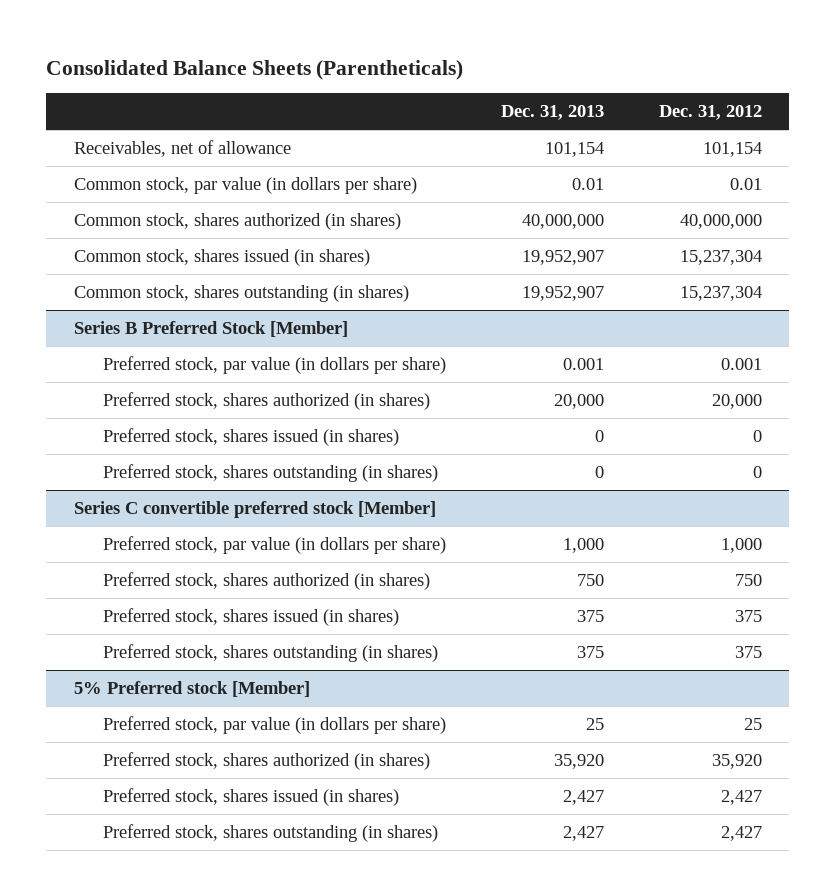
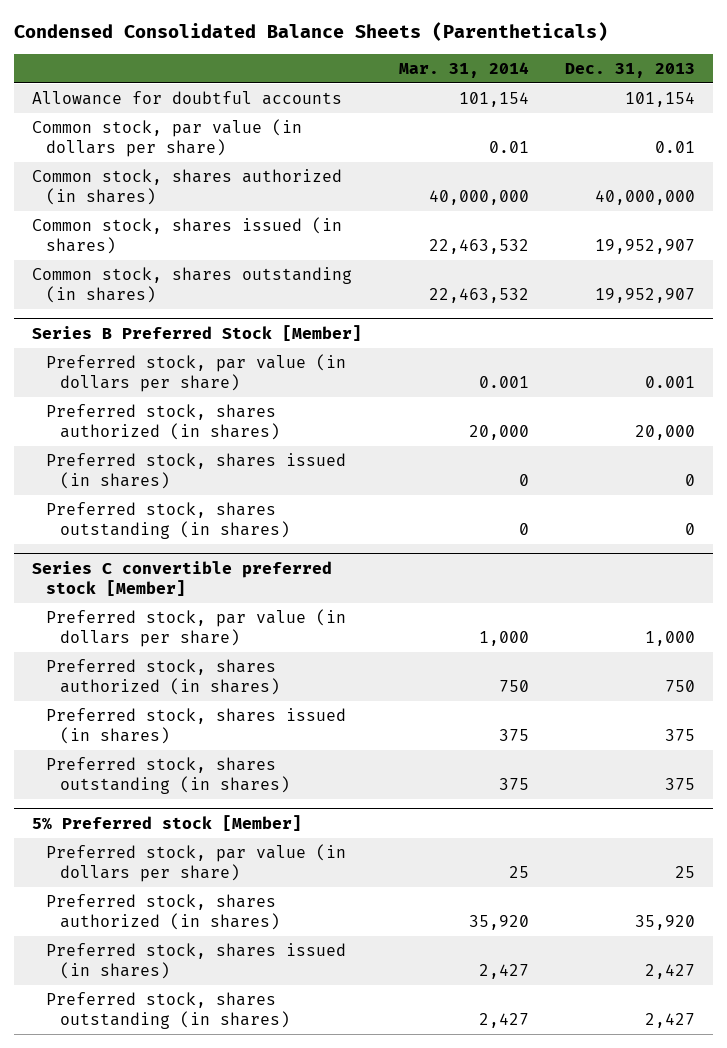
- Consolidated Balance Sheets (Parentheticals)
+ Condensed Consolidated Balance Sheets (Parentheticals)
- | Dec. 31, 2013 | Dec. 31, 2012
+ | Mar. 31, 2014 | Dec. 31, 2013
- Receivables, net of allowance | 101,154 | 101,154
+ Allowance for doubtful accounts | 101,154 | 101,154

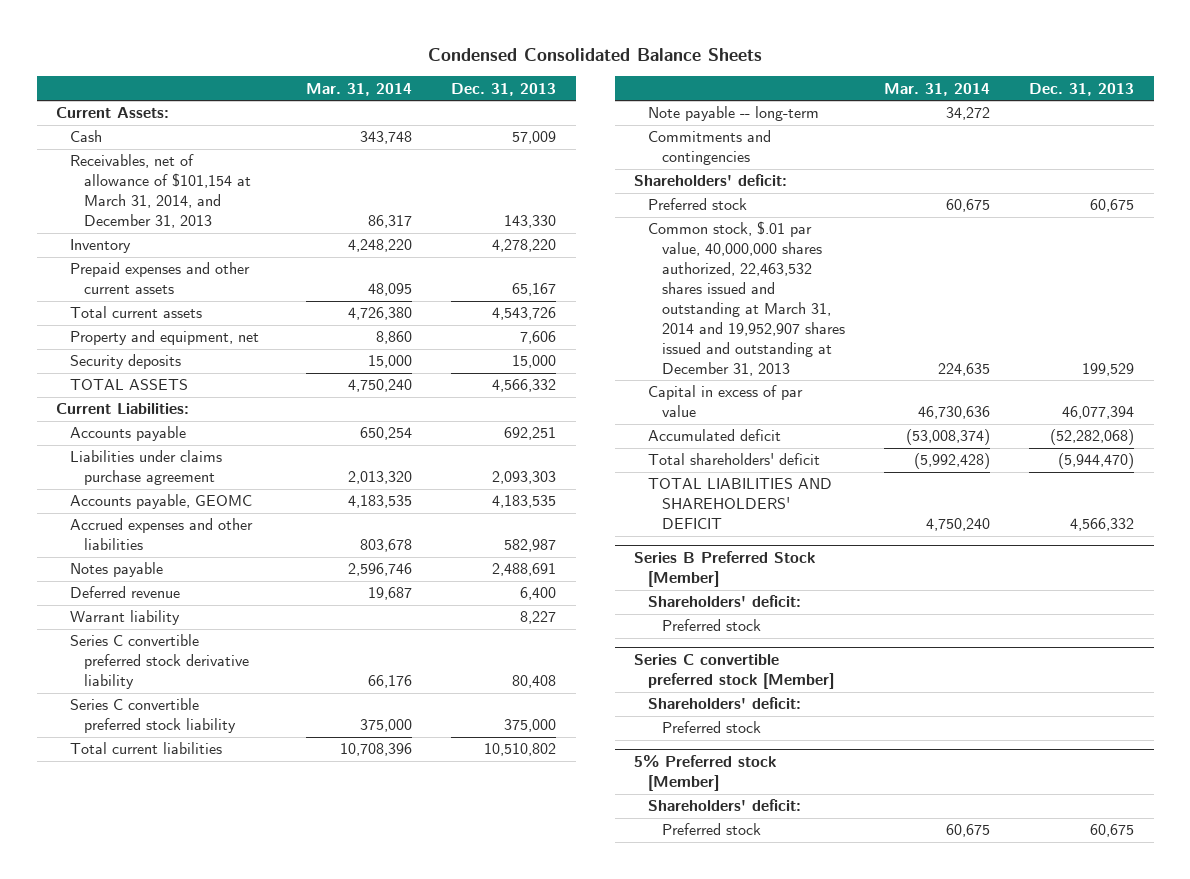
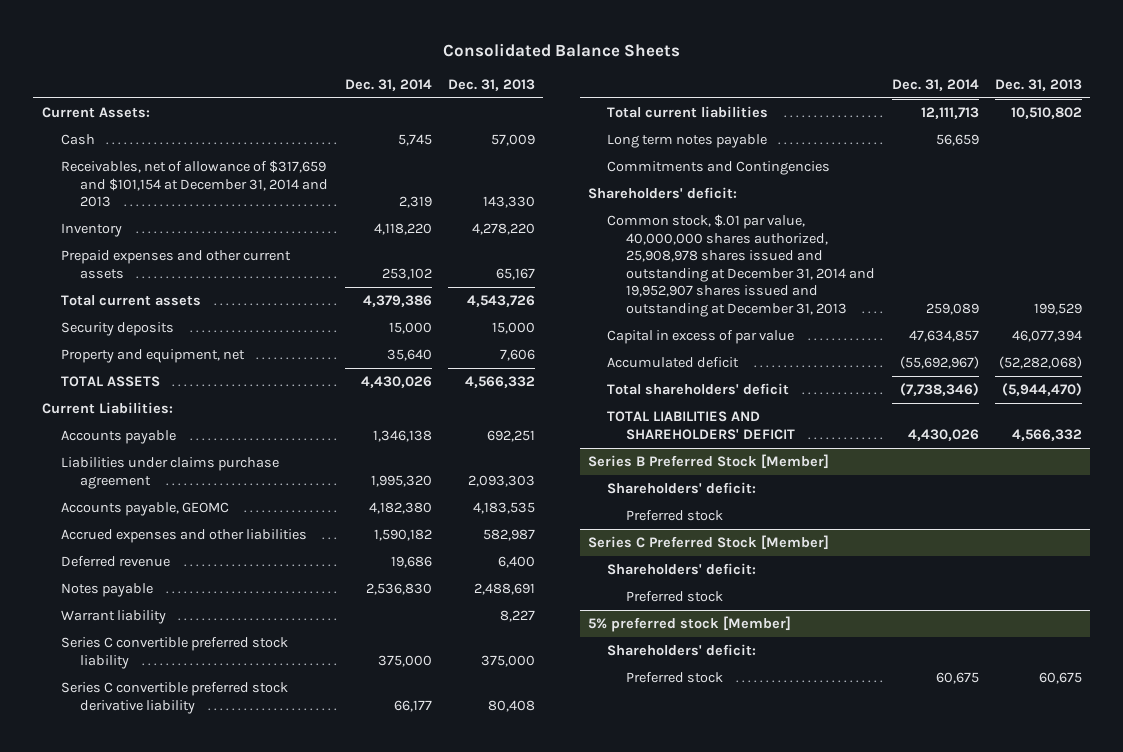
- Condensed Consolidated Balance Sheets
+ Consolidated Balance Sheets
- | Mar. 31, 2014 | Dec. 31, 2013
+ | Dec. 31, 2014 | Dec. 31, 2013
- Receivables, net of allowance of $101,154 at March 31, 2014, and December 31, 2013 | 86,317 | 143,330
+ Receivables, net of allowance of $317,659 and $101,154 at December 31, 2014 and 2013 | 2,319 | 143,330
moved down: Property and equipment, net | 35,640 | 7,606
moved down: Notes payable | 2,536,830 | 2,488,691
moved down: Series C convertible preferred stock derivative liability | 66,177 | 80,408
- Note payable -- long-term | 34,272 |
- Commitments and contingencies
+ Long term notes payable | 56,659 |
+ Commitments and Contingencies
- Preferred stock | 60,675 | 60,675
- Common stock, $.01 par value, 40,000,000 shares authorized, 22,463,532 shares issued and outstanding at March 31, 2014 and 19,952,907 shares issued and outstanding at December 31, 2013 | 224,635 | 199,529
+ Common stock, $.01 par value, 40,000,000 shares authorized, 25,908,978 shares issued and outstanding at December 31, 2014 and 19,952,907 shares issued and outstanding at December 31, 2013 | 259,089 | 199,529
- Series C convertible preferred stock [Member]
+ Series C Preferred Stock [Member]
- 5% Preferred stock [Member]
+ 5% preferred stock [Member]

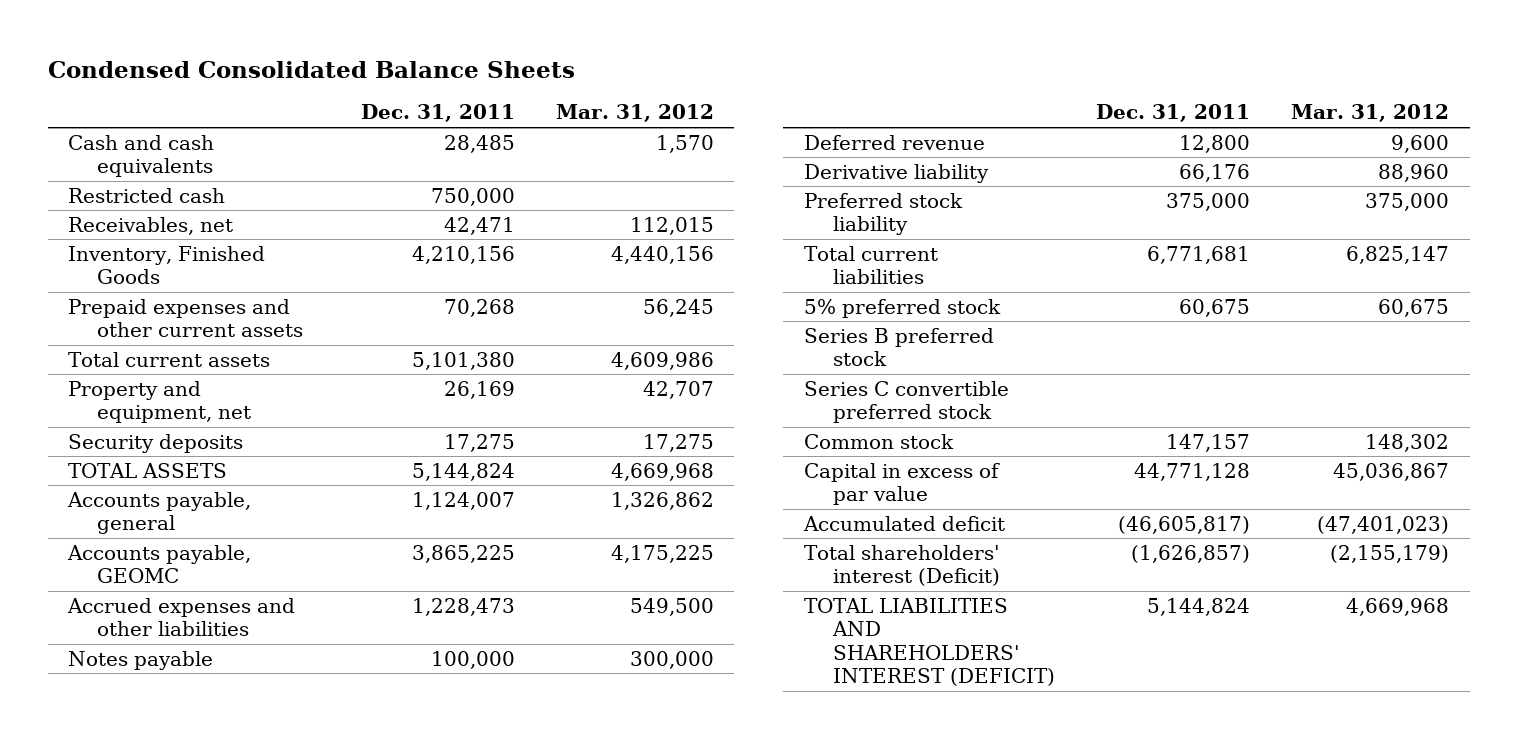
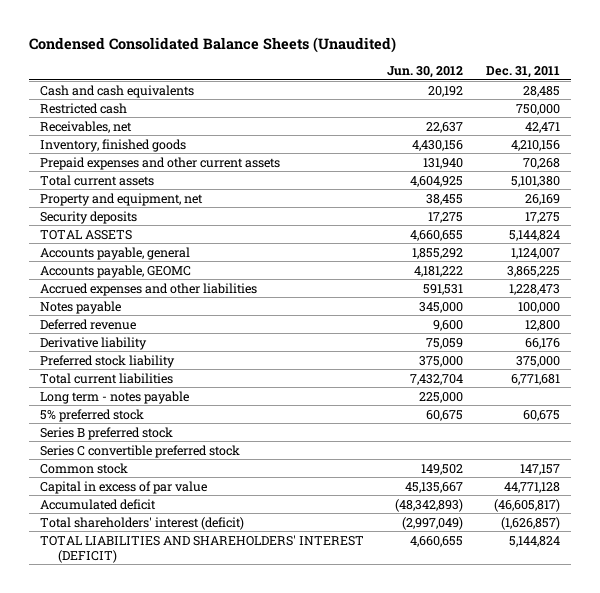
- Condensed Consolidated Balance Sheets
+ Condensed Consolidated Balance Sheets (Unaudited)
- | Dec. 31, 2011 | Mar. 31, 2012
+ | Jun. 30, 2012 | Dec. 31, 2011
- Inventory, Finished Goods | 4,210,156 | 4,440,156
+ Inventory, finished goods | 4,430,156 | 4,210,156
+ Long term - notes payable | 225,000 |
- Total shareholders' interest (Deficit) | (1,626,857) | (2,155,179)
+ Total shareholders' interest (deficit) | (2,997,049) | (1,626,857)

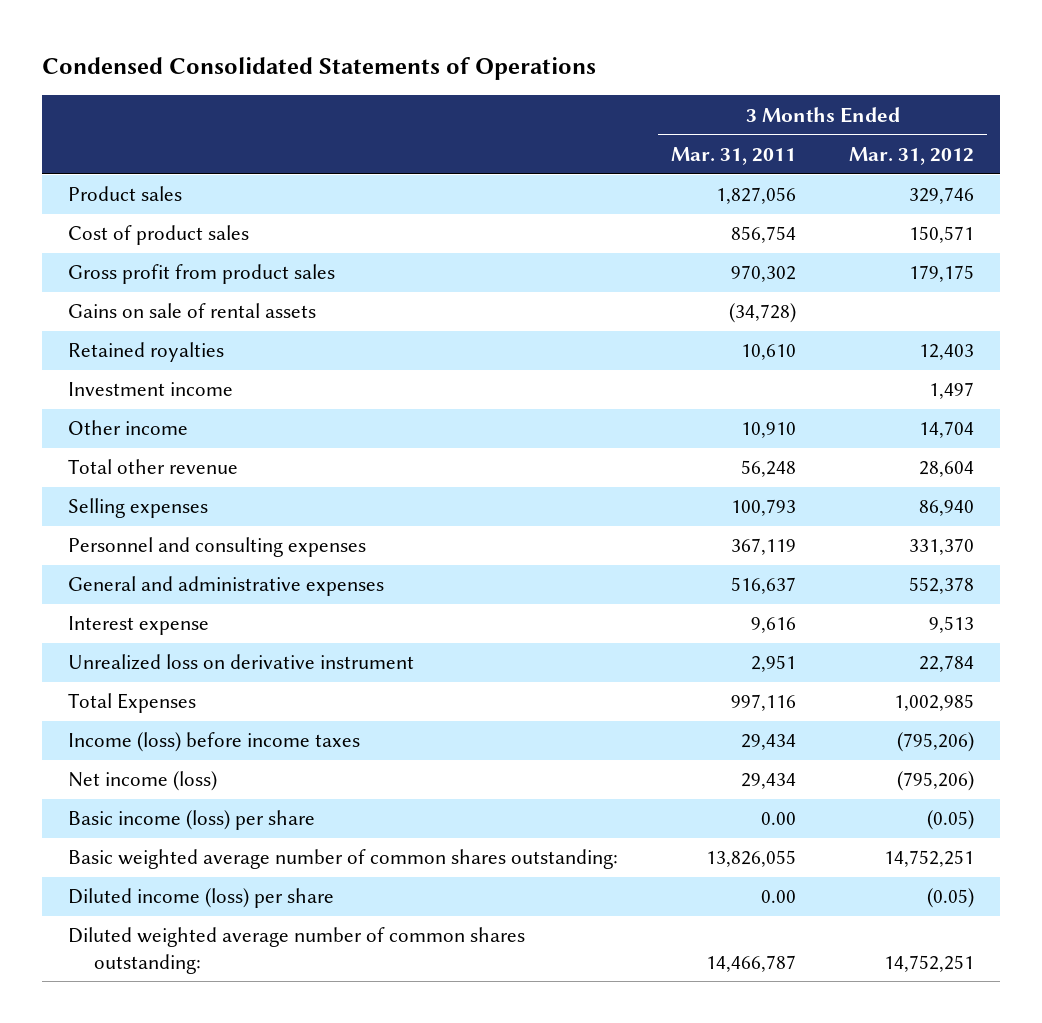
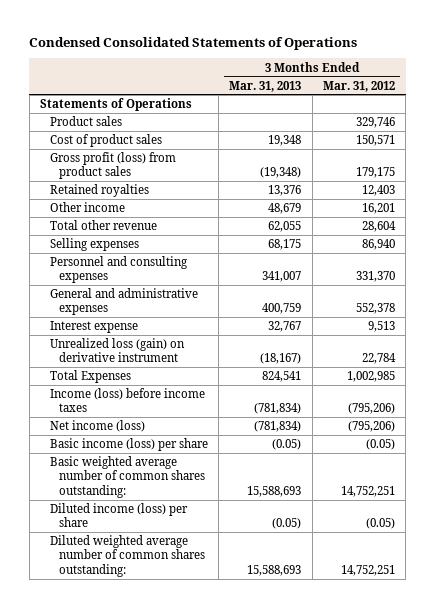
- | 3 Months Ended Mar. 31, 2011 | 3 Months Ended Mar. 31, 2012
+ | 3 Months Ended Mar. 31, 2013 | 3 Months Ended Mar. 31, 2012
+ Statements of Operations
- Gross profit from product sales | 970,302 | 179,175
- Gains on sale of rental assets | (34,728) |
+ Gross profit (loss) from product sales | (19,348) | 179,175
- Investment income | | 1,497
- Other income | 10,910 | 14,704
+ Other income | 48,679 | 16,201
- Unrealized loss on derivative instrument | 2,951 | 22,784
+ Unrealized loss (gain) on derivative instrument | (18,167) | 22,784

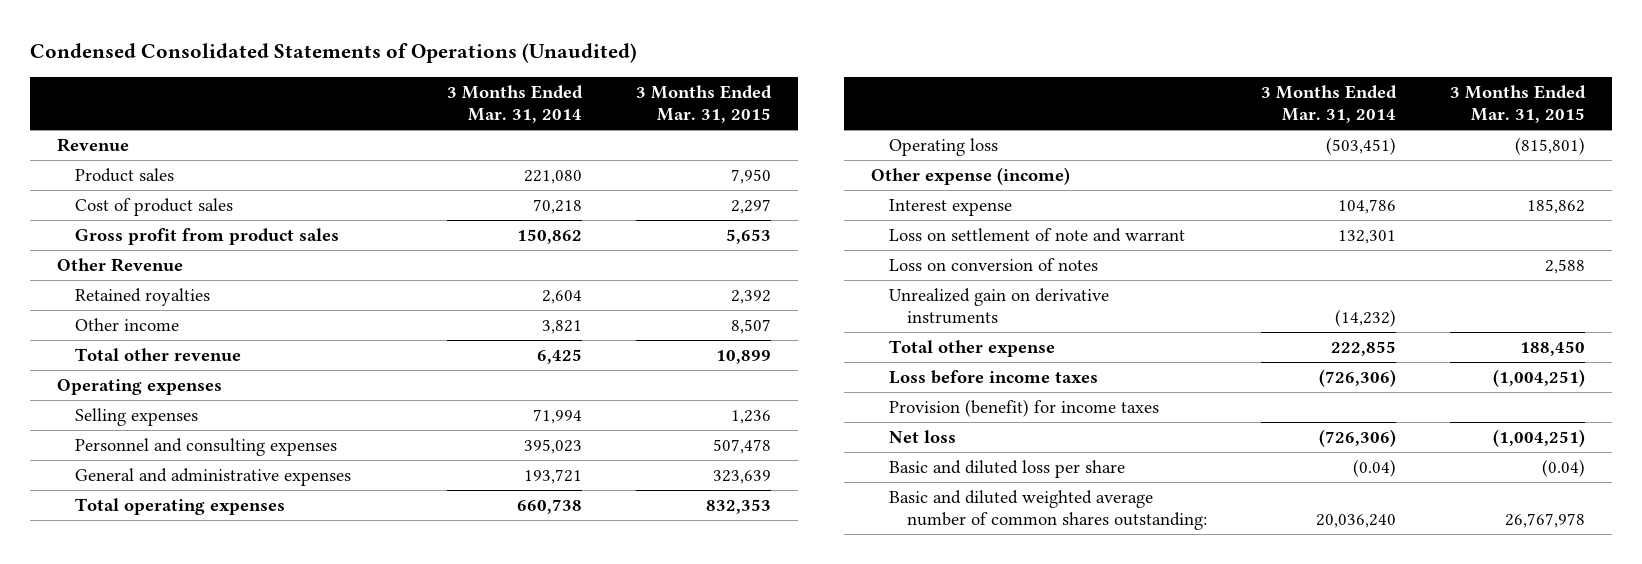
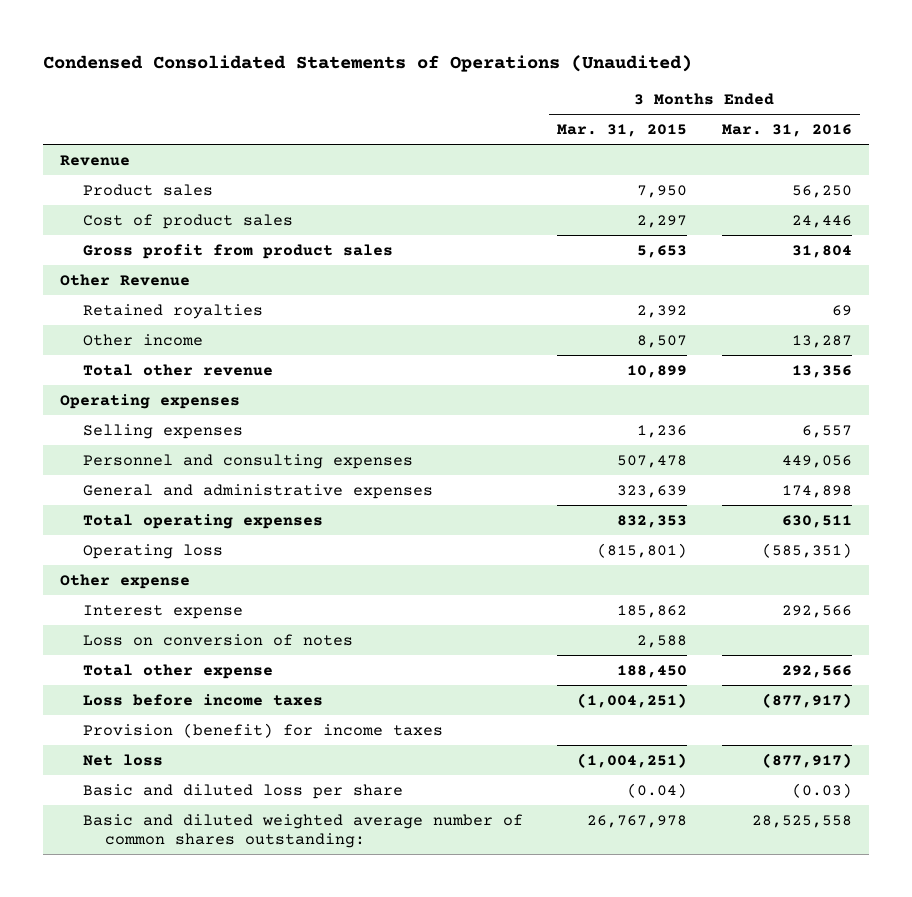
- | 3 Months Ended Mar. 31, 2014 | 3 Months Ended Mar. 31, 2015
+ | 3 Months Ended Mar. 31, 2015 | 3 Months Ended Mar. 31, 2016
- Other expense (income)
+ Other expense
- Loss on settlement of note and warrant | 132,301 |
- Unrealized gain on derivative instruments | (14,232) |

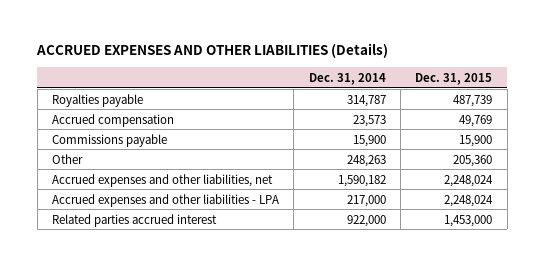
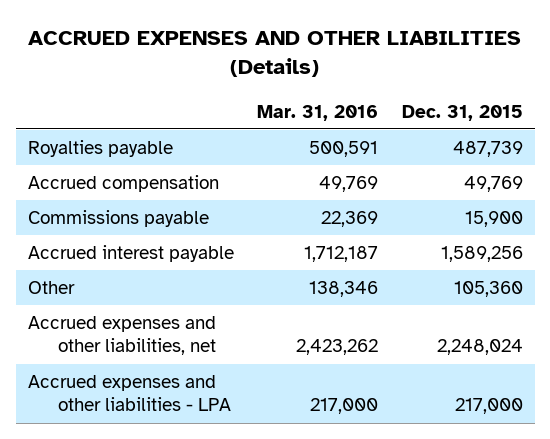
- | Dec. 31, 2014 | Dec. 31, 2015
+ | Mar. 31, 2016 | Dec. 31, 2015
- Other | 248,263 | 205,360
+ Accrued interest payable | 1,712,187 | 1,589,256
+ Other | 138,346 | 105,360
- Accrued expenses and other liabilities - LPA | 217,000 | 2,248,024
- Related parties accrued interest | 922,000 | 1,453,000
+ Accrued expenses and other liabilities - LPA | 217,000 | 217,000

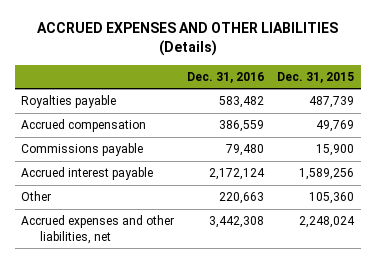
- | Mar. 31, 2016 | Dec. 31, 2015
+ | Dec. 31, 2016 | Dec. 31, 2015
- Accrued expenses and other liabilities - LPA | 217,000 | 217,000

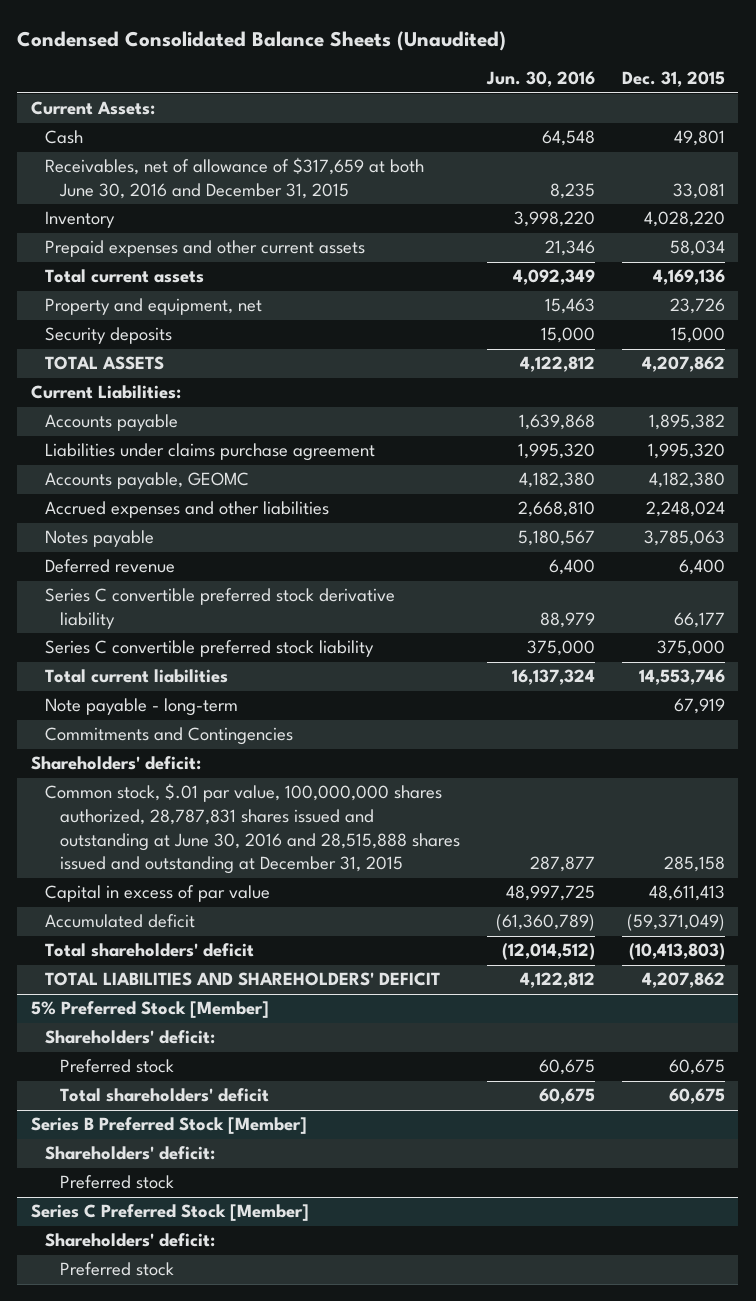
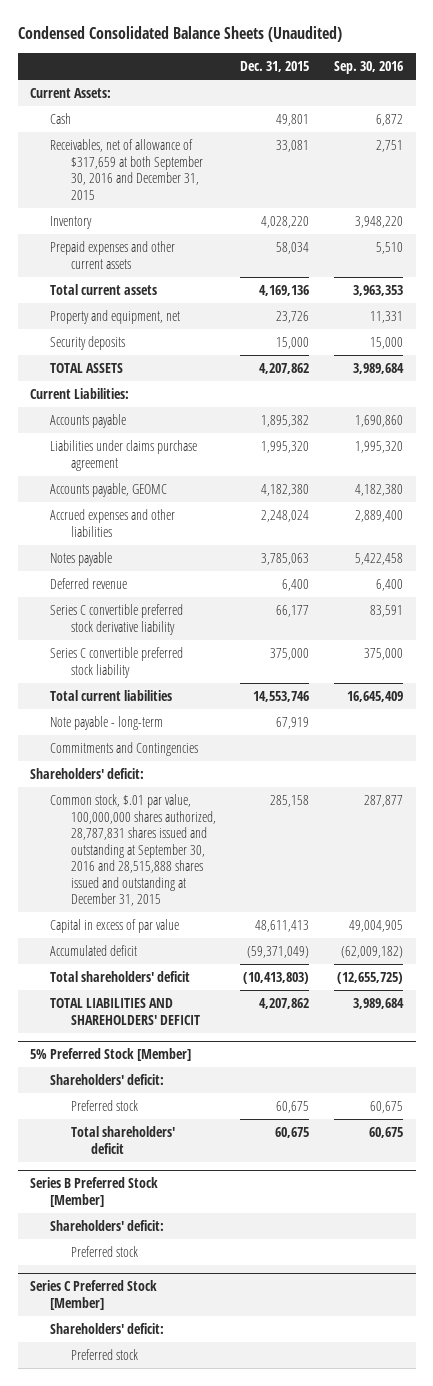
- | Jun. 30, 2016 | Dec. 31, 2015
+ | Dec. 31, 2015 | Sep. 30, 2016
- Receivables, net of allowance of $317,659 at both June 30, 2016 and December 31, 2015 | 8,235 | 33,081
+ Receivables, net of allowance of $317,659 at both September 30, 2016 and December 31, 2015 | 33,081 | 2,751
- Common stock, $.01 par value, 100,000,000 shares authorized, 28,787,831 shares issued and outstanding at June 30, 2016 and 28,515,888 shares issued and outstanding at December 31, 2015 | 287,877 | 285,158
+ Common stock, $.01 par value, 100,000,000 shares authorized, 28,787,831 shares issued and outstanding at September 30, 2016 and 28,515,888 shares issued and outstanding at December 31, 2015 | 285,158 | 287,877

